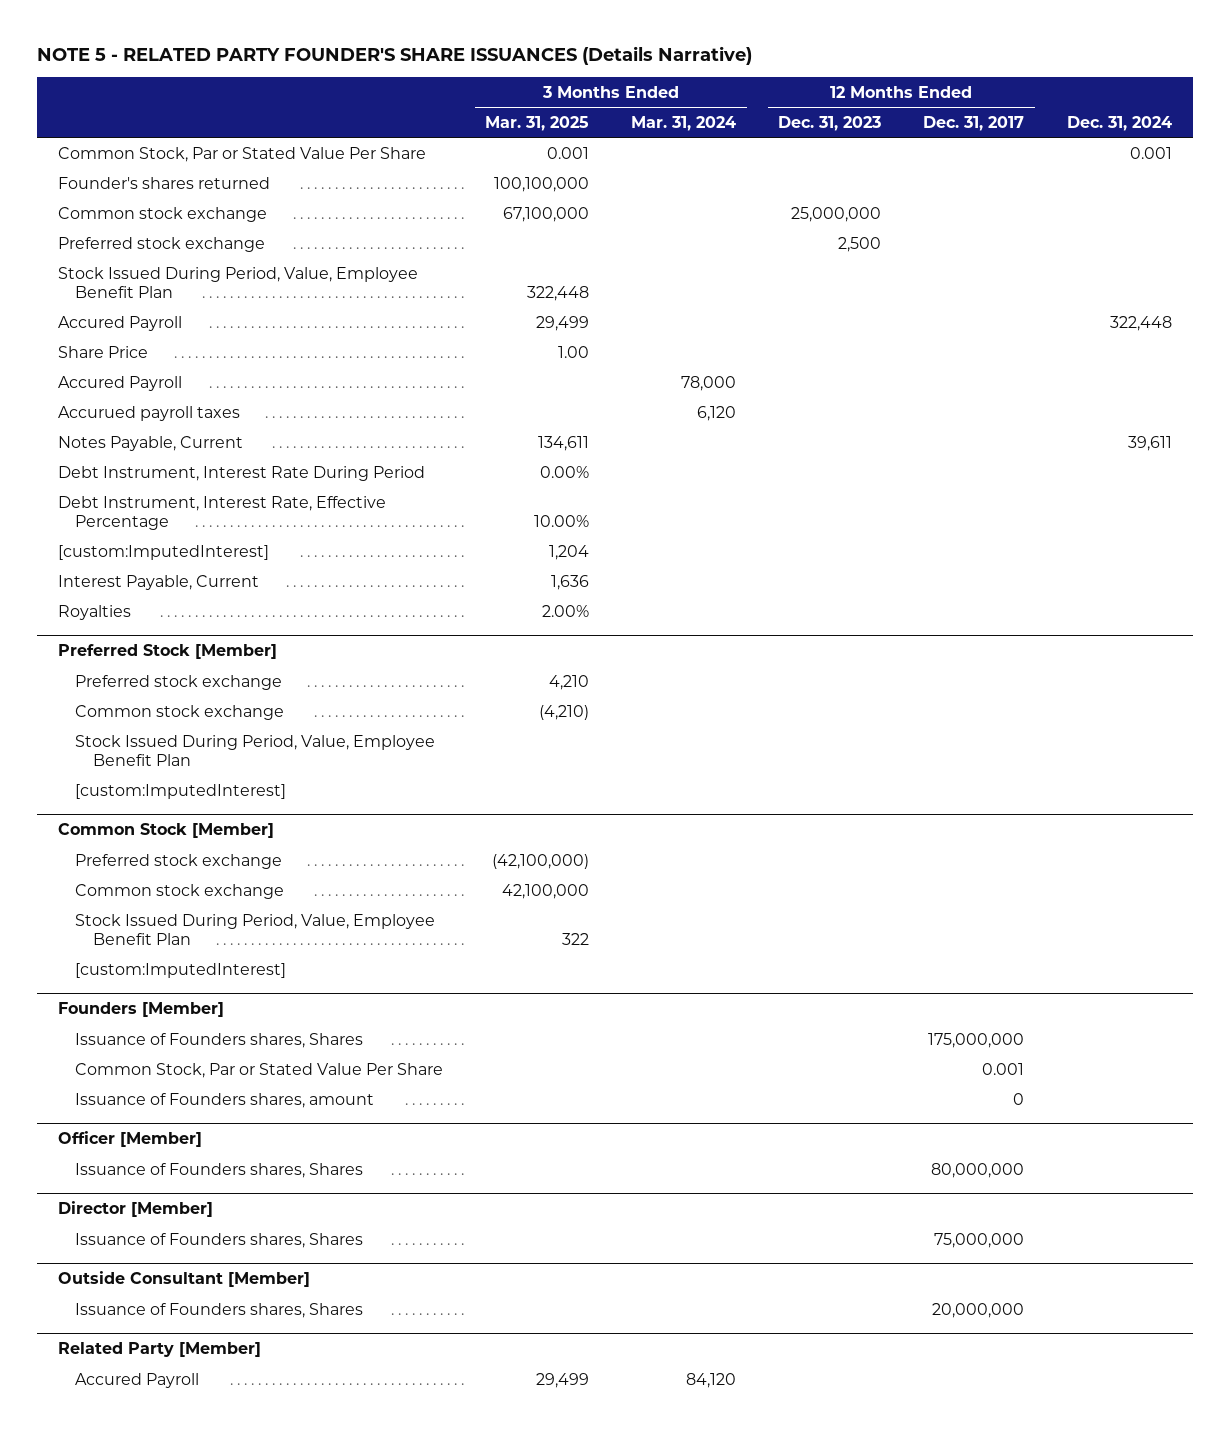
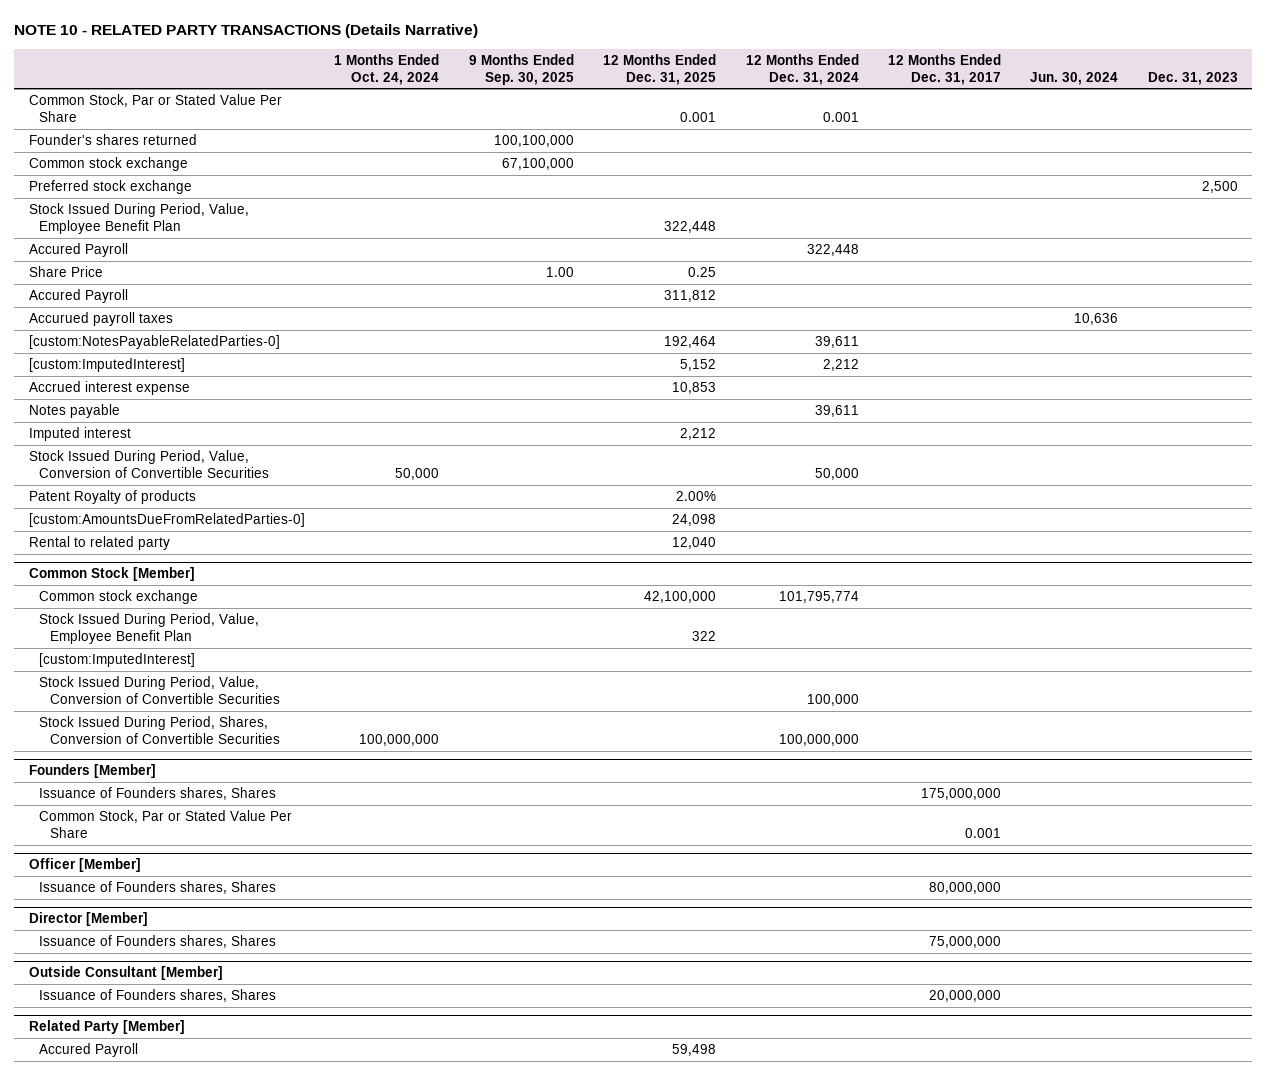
- NOTE 5 - RELATED PARTY FOUNDER'S SHARE ISSUANCES (Details Narrative)
+ NOTE 10 - RELATED PARTY TRANSACTIONS (Details Narrative)
- | 3 Months Ended Mar. 31, 2025 | 3 Months Ended Mar. 31, 2024 | 12 Months Ended Dec. 31, 2023 | 12 Months Ended Dec. 31, 2017 | Dec. 31, 2024
+ | 1 Months Ended Oct. 24, 2024 | 9 Months Ended Sep. 30, 2025 | 12 Months Ended Dec. 31, 2025 | 12 Months Ended Dec. 31, 2024 | 12 Months Ended Dec. 31, 2017 | Jun. 30, 2024 | Dec. 31, 2023
- Notes Payable, Current | 134,611 | | | | 39,611
- Debt Instrument, Interest Rate During Period | 0.00% | | | |
- Debt Instrument, Interest Rate, Effective Percentage | 10.00% | | | |
+ [custom:NotesPayableRelatedParties-0] | | | 192,464 | 39,611 | | |
- Interest Payable, Current | 1,636 | | | |
- Royalties | 2.00% | | | |
- Preferred Stock [Member]
- Preferred stock exchange | 4,210 | | | |
- Common stock exchange | (4,210) | | | |
- Stock Issued During Period, Value, Employee Benefit Plan
- [custom:ImputedInterest]
+ Accrued interest expense | | | 10,853 | | | |
+ Notes payable | | | | 39,611 | | |
+ Imputed interest | | | 2,212 | | | |
+ Stock Issued During Period, Value, Conversion of Convertible Securities | 50,000 | | | 50,000 | | |
+ Patent Royalty of products | | | 2.00% | | | |
+ [custom:AmountsDueFromRelatedParties-0] | | | 24,098 | | | |
+ Rental to related party | | | 12,040 | | | |
@ Common Stock [Member]
- Preferred stock exchange | (42,100,000) | | | |
+ Stock Issued During Period, Value, Conversion of Convertible Securities | | | | 100,000 | | |
+ Stock Issued During Period, Shares, Conversion of Convertible Securities | 100,000,000 | | | 100,000,000 | | |
@ Founders [Member]
- Issuance of Founders shares, amount | | | | 0 |

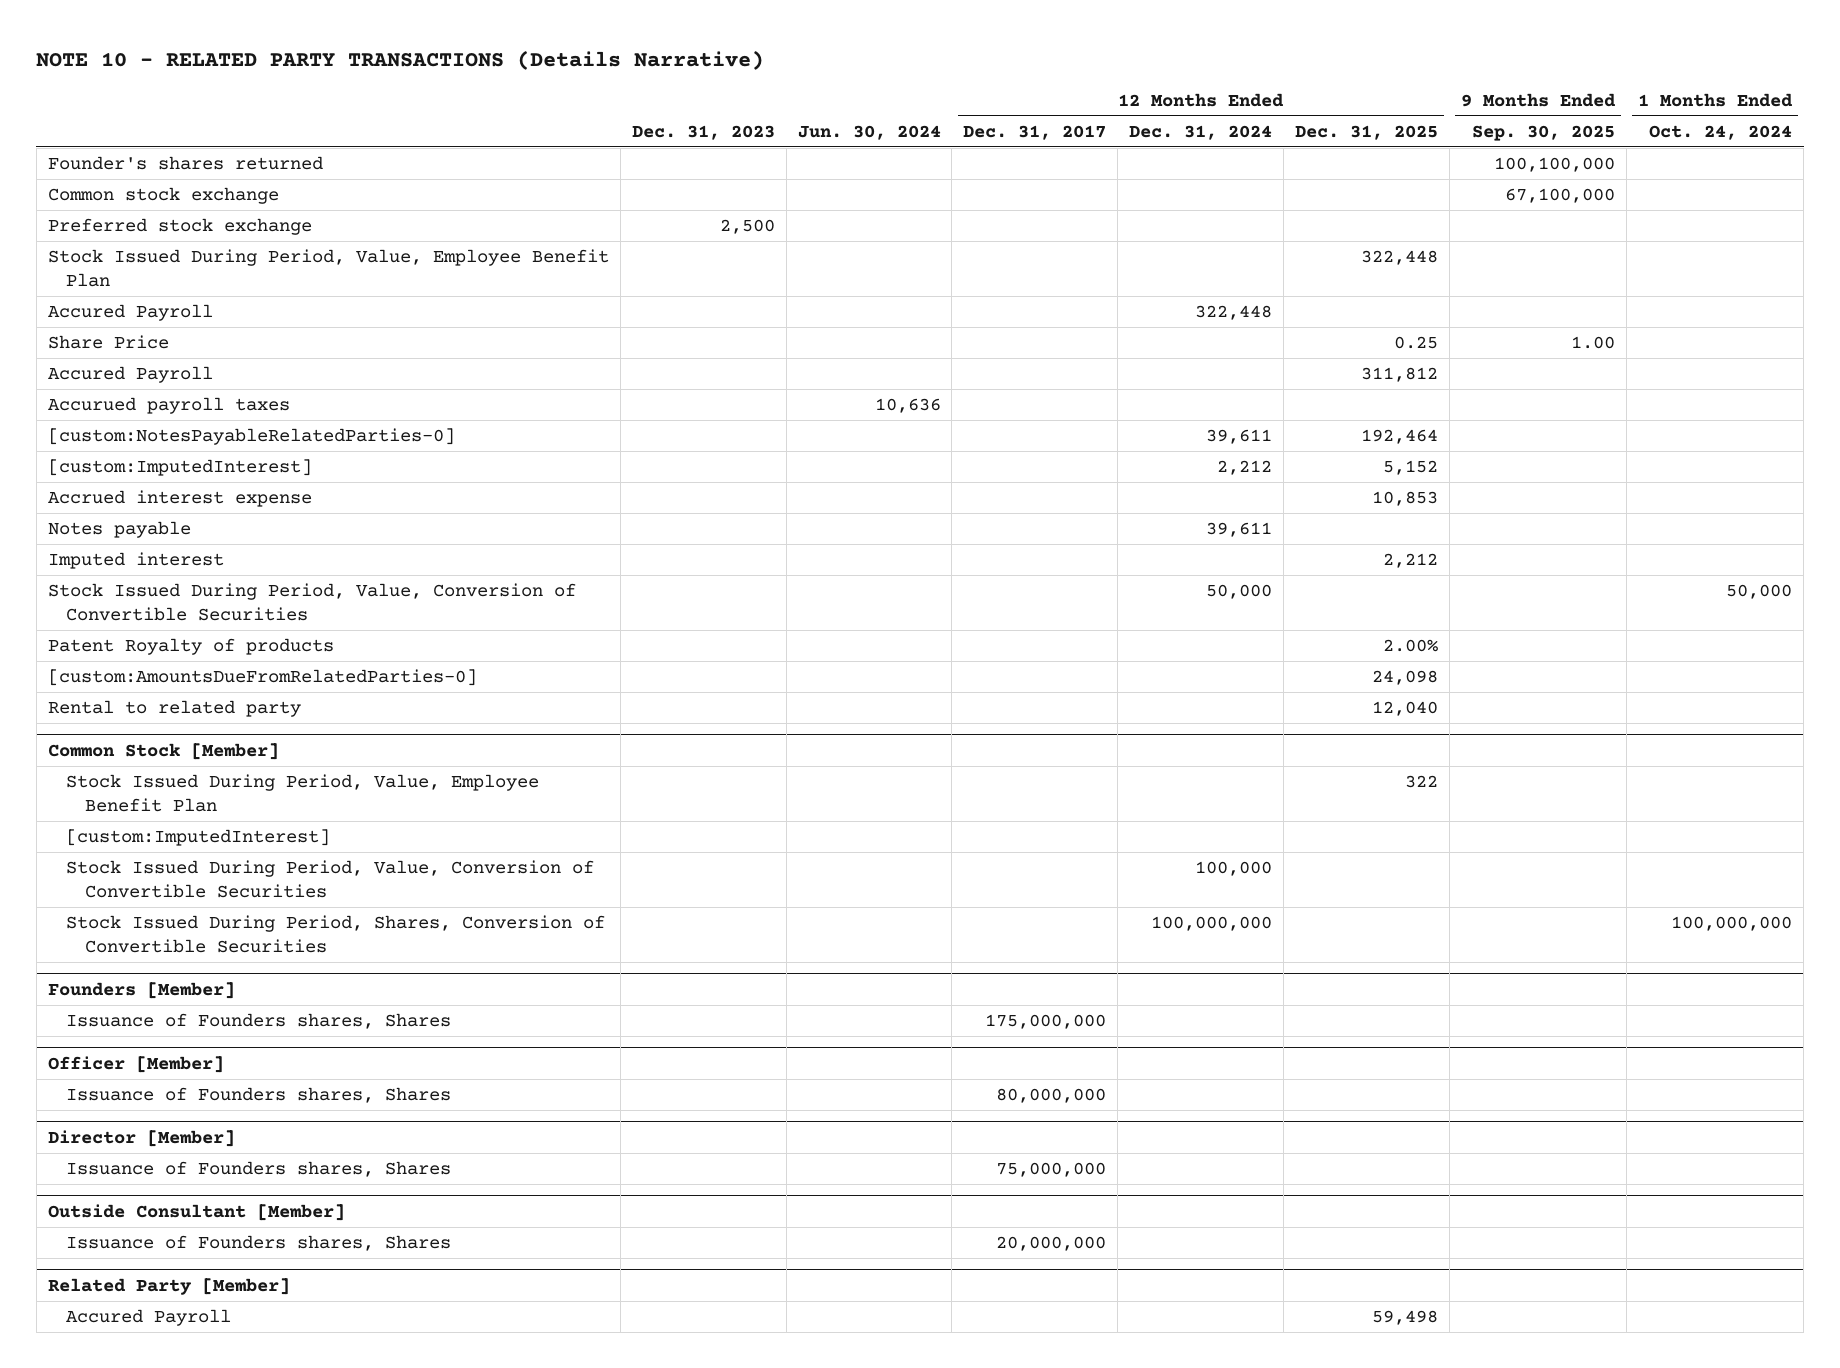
- | 1 Months Ended Oct. 24, 2024 | 9 Months Ended Sep. 30, 2025 | 12 Months Ended Dec. 31, 2025 | 12 Months Ended Dec. 31, 2024 | 12 Months Ended Dec. 31, 2017 | Jun. 30, 2024 | Dec. 31, 2023
+ | Dec. 31, 2023 | Jun. 30, 2024 | 12 Months Ended Dec. 31, 2017 | 12 Months Ended Dec. 31, 2024 | 12 Months Ended Dec. 31, 2025 | 9 Months Ended Sep. 30, 2025 | 1 Months Ended Oct. 24, 2024
- Common Stock, Par or Stated Value Per Share | | | 0.001 | 0.001 | | |
@ Common Stock [Member]
- Common stock exchange | | | 42,100,000 | 101,795,774 | | |
@ Founders [Member]
- Common Stock, Par or Stated Value Per Share | | | | | 0.001 | |

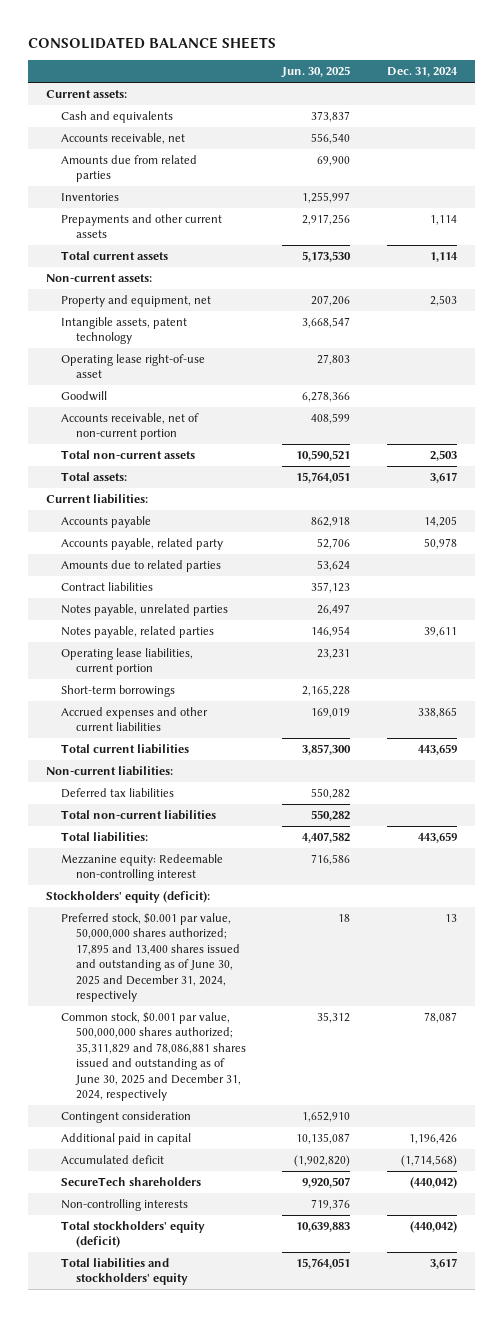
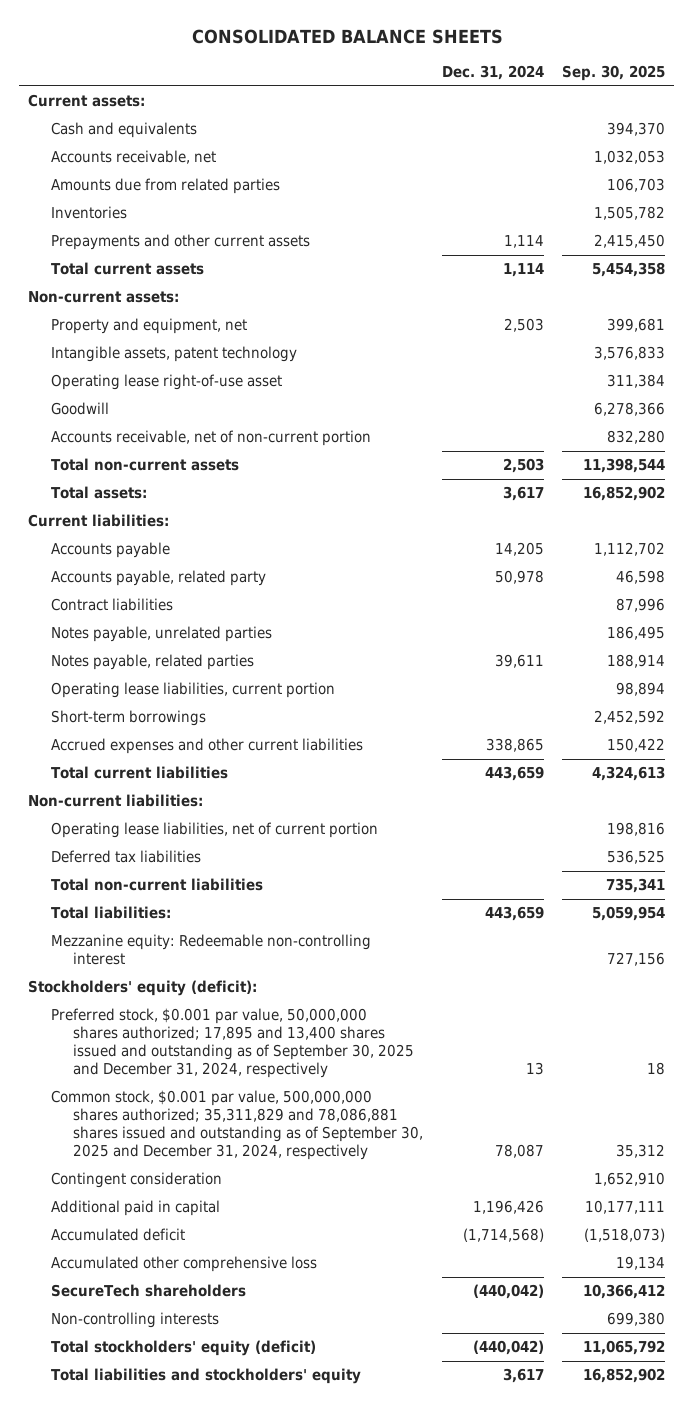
- | Jun. 30, 2025 | Dec. 31, 2024
+ | Dec. 31, 2024 | Sep. 30, 2025
- Amounts due to related parties | 53,624 |
+ Operating lease liabilities, net of current portion | | 198,816
- Preferred stock, $0.001 par value, 50,000,000 shares authorized; 17,895 and 13,400 shares issued and outstanding as of June 30, 2025 and December 31, 2024, respectively | 18 | 13
- Common stock, $0.001 par value, 500,000,000 shares authorized; 35,311,829 and 78,086,881 shares issued and outstanding as of June 30, 2025 and December 31, 2024, respectively | 35,312 | 78,087
+ Preferred stock, $0.001 par value, 50,000,000 shares authorized; 17,895 and 13,400 shares issued and outstanding as of September 30, 2025 and December 31, 2024, respectively | 13 | 18
+ Common stock, $0.001 par value, 500,000,000 shares authorized; 35,311,829 and 78,086,881 shares issued and outstanding as of September 30, 2025 and December 31, 2024, respectively | 78,087 | 35,312
+ Accumulated other comprehensive loss | | 19,134

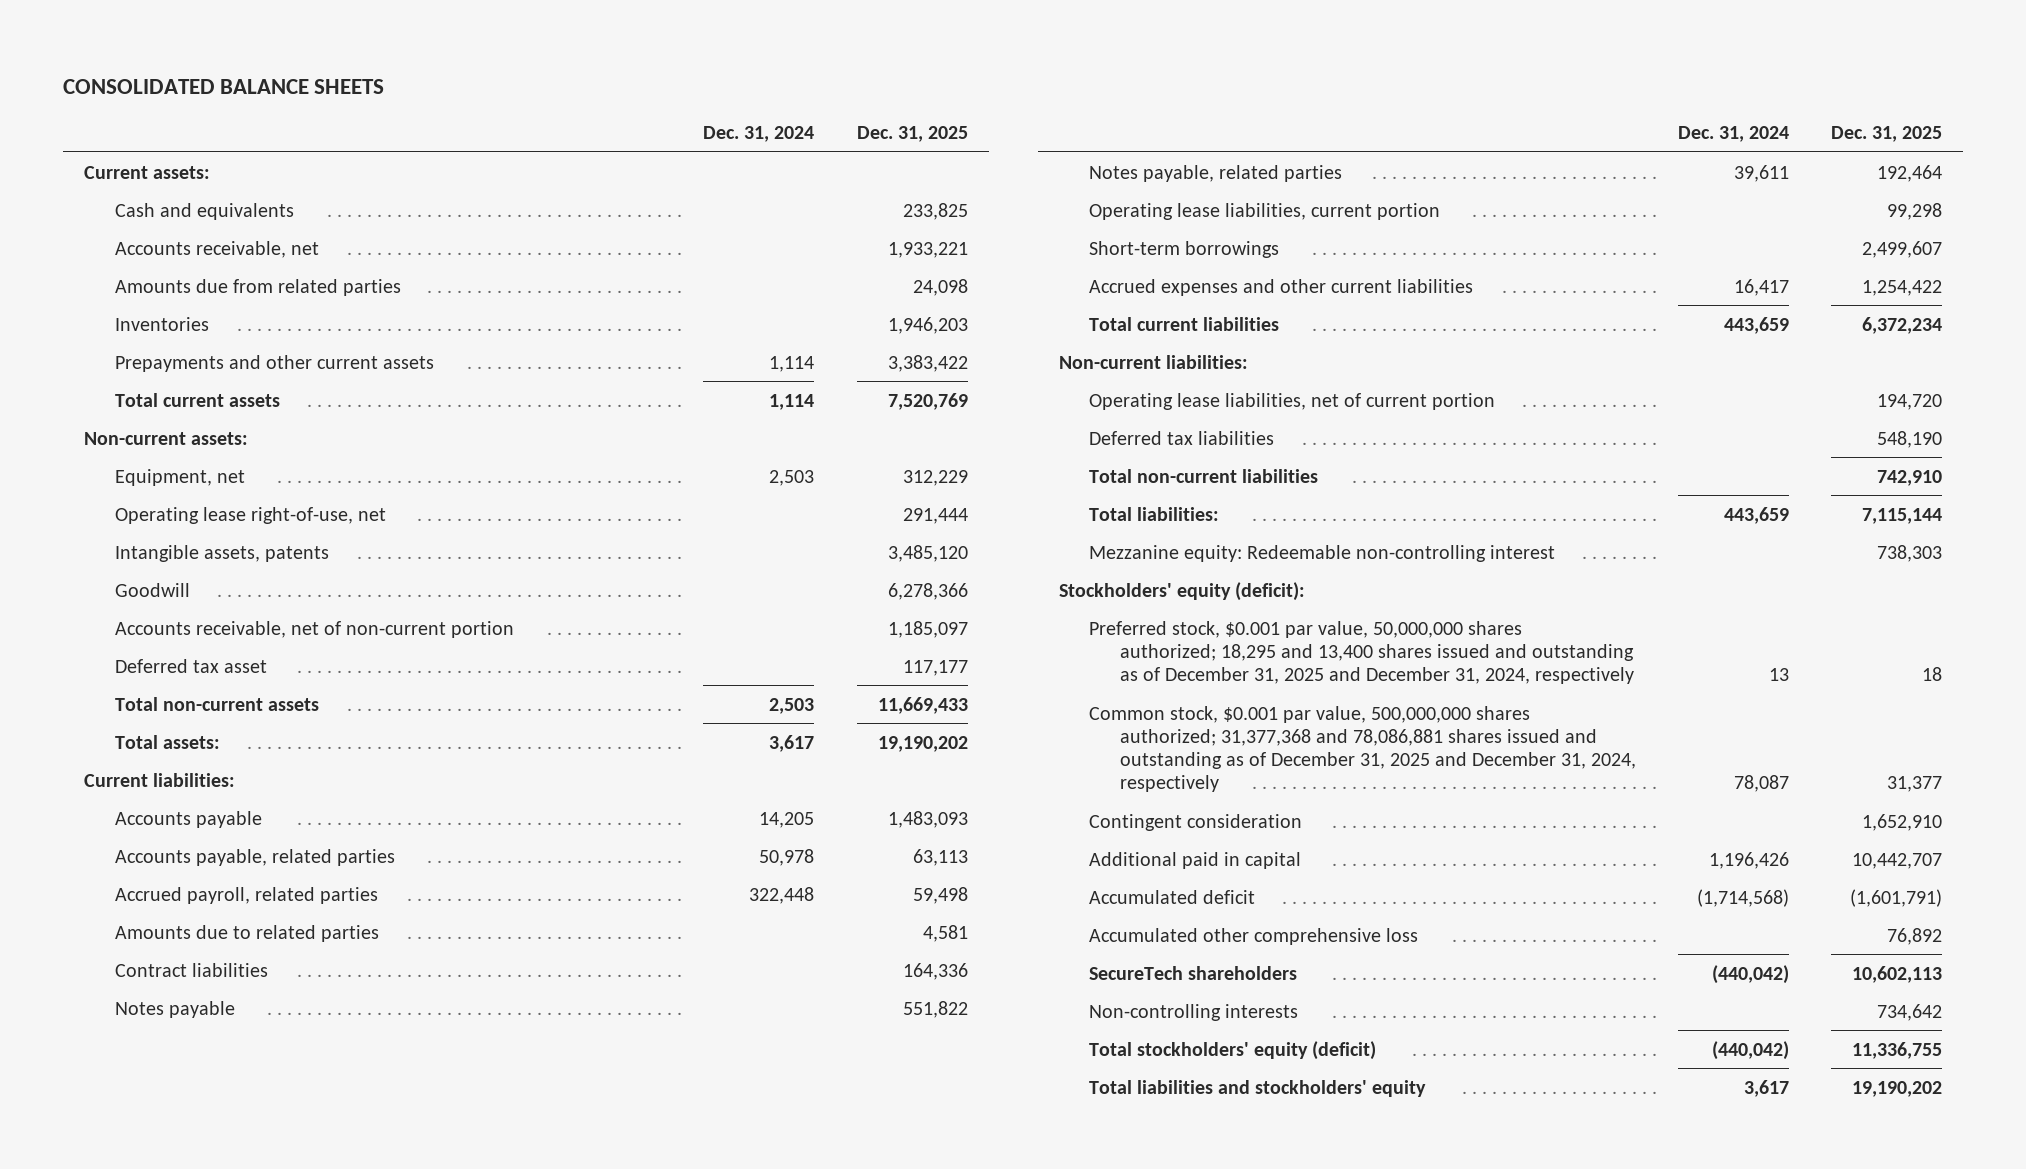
- | Dec. 31, 2024 | Sep. 30, 2025
+ | Dec. 31, 2024 | Dec. 31, 2025
- Property and equipment, net | 2,503 | 399,681
- Intangible assets, patent technology | | 3,576,833
- Operating lease right-of-use asset | | 311,384
+ Equipment, net | 2,503 | 312,229
+ Operating lease right-of-use, net | | 291,444
+ Intangible assets, patents | | 3,485,120
+ Deferred tax asset | | 117,177
- Accounts payable, related party | 50,978 | 46,598
+ Accounts payable, related parties | 50,978 | 63,113
+ Accrued payroll, related parties | 322,448 | 59,498
+ Amounts due to related parties | | 4,581
- Notes payable, unrelated parties | | 186,495
+ Notes payable | | 551,822
- Accrued expenses and other current liabilities | 338,865 | 150,422
+ Accrued expenses and other current liabilities | 16,417 | 1,254,422
- Preferred stock, $0.001 par value, 50,000,000 shares authorized; 17,895 and 13,400 shares issued and outstanding as of September 30, 2025 and December 31, 2024, respectively | 13 | 18
- Common stock, $0.001 par value, 500,000,000 shares authorized; 35,311,829 and 78,086,881 shares issued and outstanding as of September 30, 2025 and December 31, 2024, respectively | 78,087 | 35,312
+ Preferred stock, $0.001 par value, 50,000,000 shares authorized; 18,295 and 13,400 shares issued and outstanding as of December 31, 2025 and December 31, 2024, respectively | 13 | 18
+ Common stock, $0.001 par value, 500,000,000 shares authorized; 31,377,368 and 78,086,881 shares issued and outstanding as of December 31, 2025 and December 31, 2024, respectively | 78,087 | 31,377

